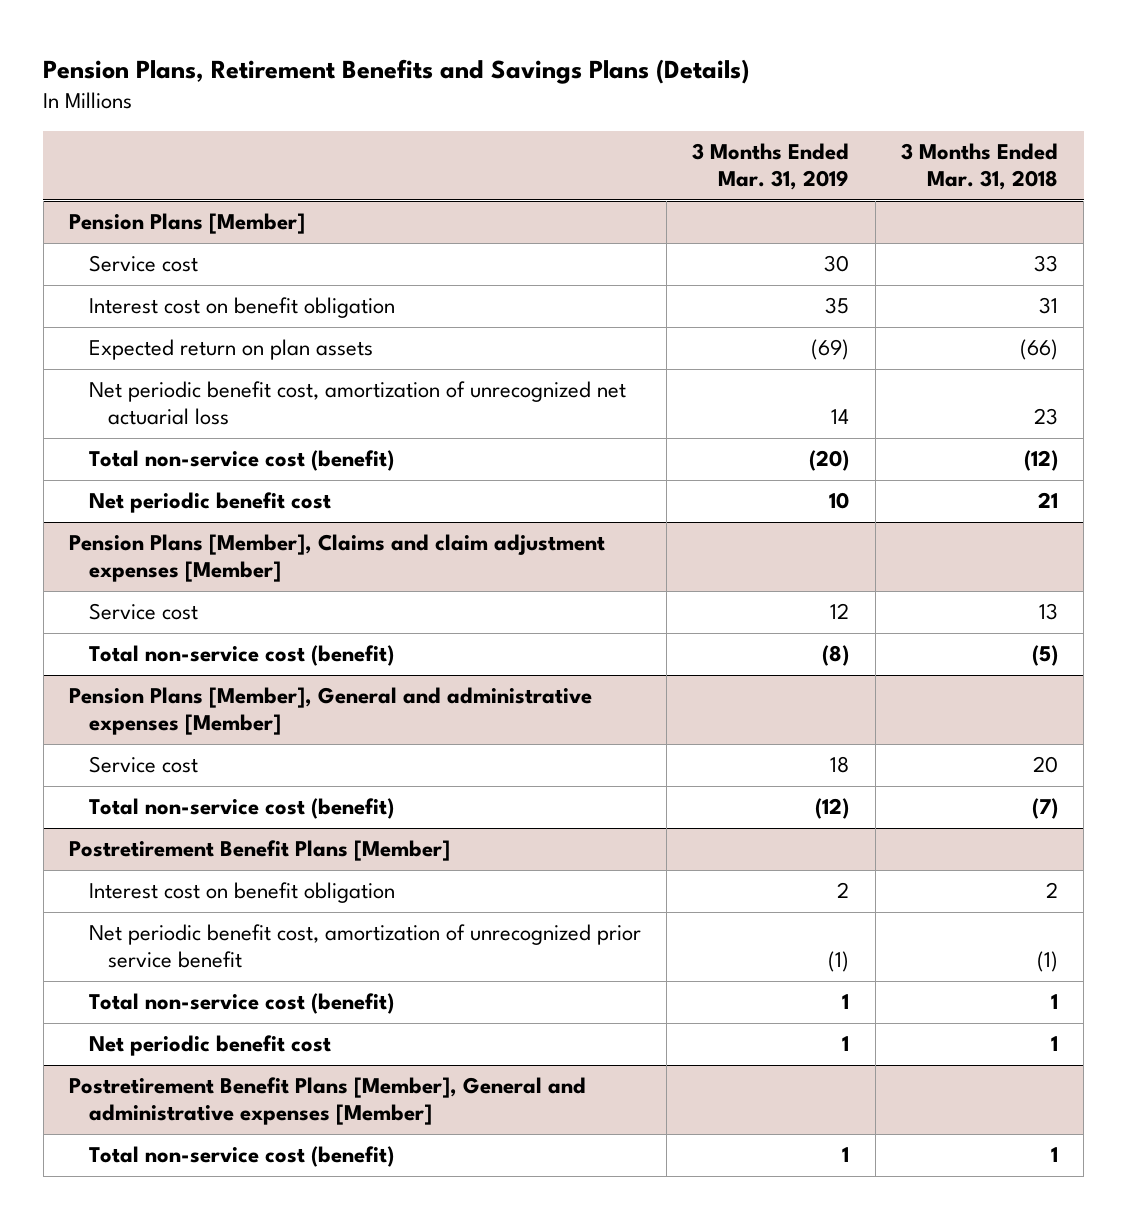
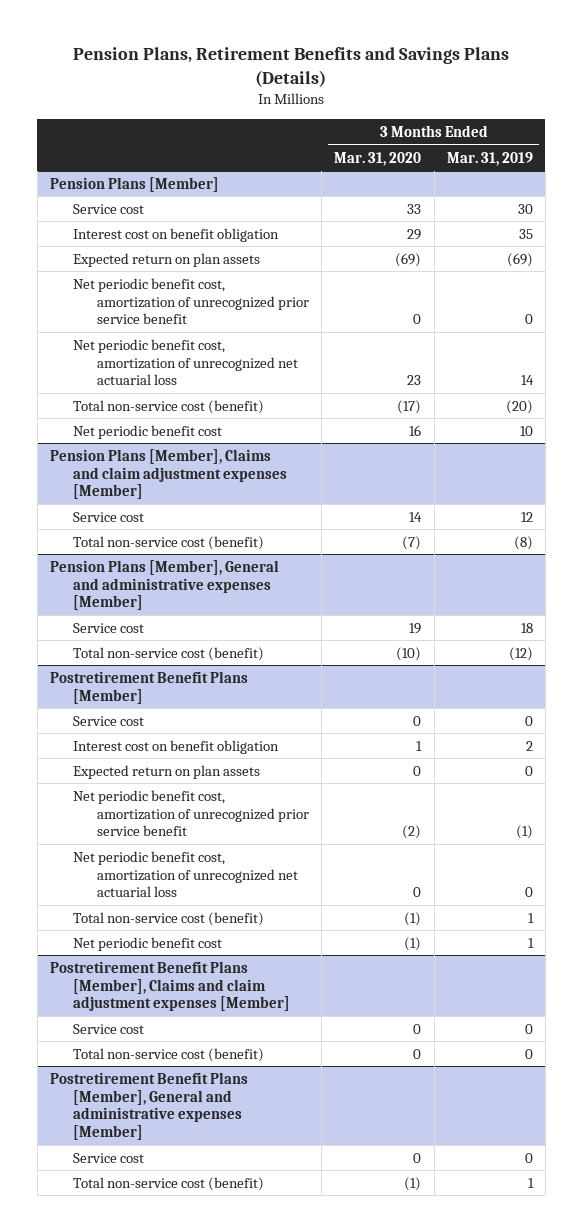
- | 3 Months Ended Mar. 31, 2019 | 3 Months Ended Mar. 31, 2018
+ | 3 Months Ended Mar. 31, 2020 | 3 Months Ended Mar. 31, 2019
@ Pension Plans [Member]
+ Net periodic benefit cost, amortization of unrecognized prior service benefit | 0 | 0
@ Postretirement Benefit Plans [Member]
+ Service cost | 0 | 0
+ Expected return on plan assets | 0 | 0
+ Net periodic benefit cost, amortization of unrecognized net actuarial loss | 0 | 0
+ Postretirement Benefit Plans [Member], Claims and claim adjustment expenses [Member]
+ Service cost | 0 | 0
+ Total non-service cost (benefit) | 0 | 0
@ Postretirement Benefit Plans [Member], General and administrative expenses [Member]
+ Service cost | 0 | 0

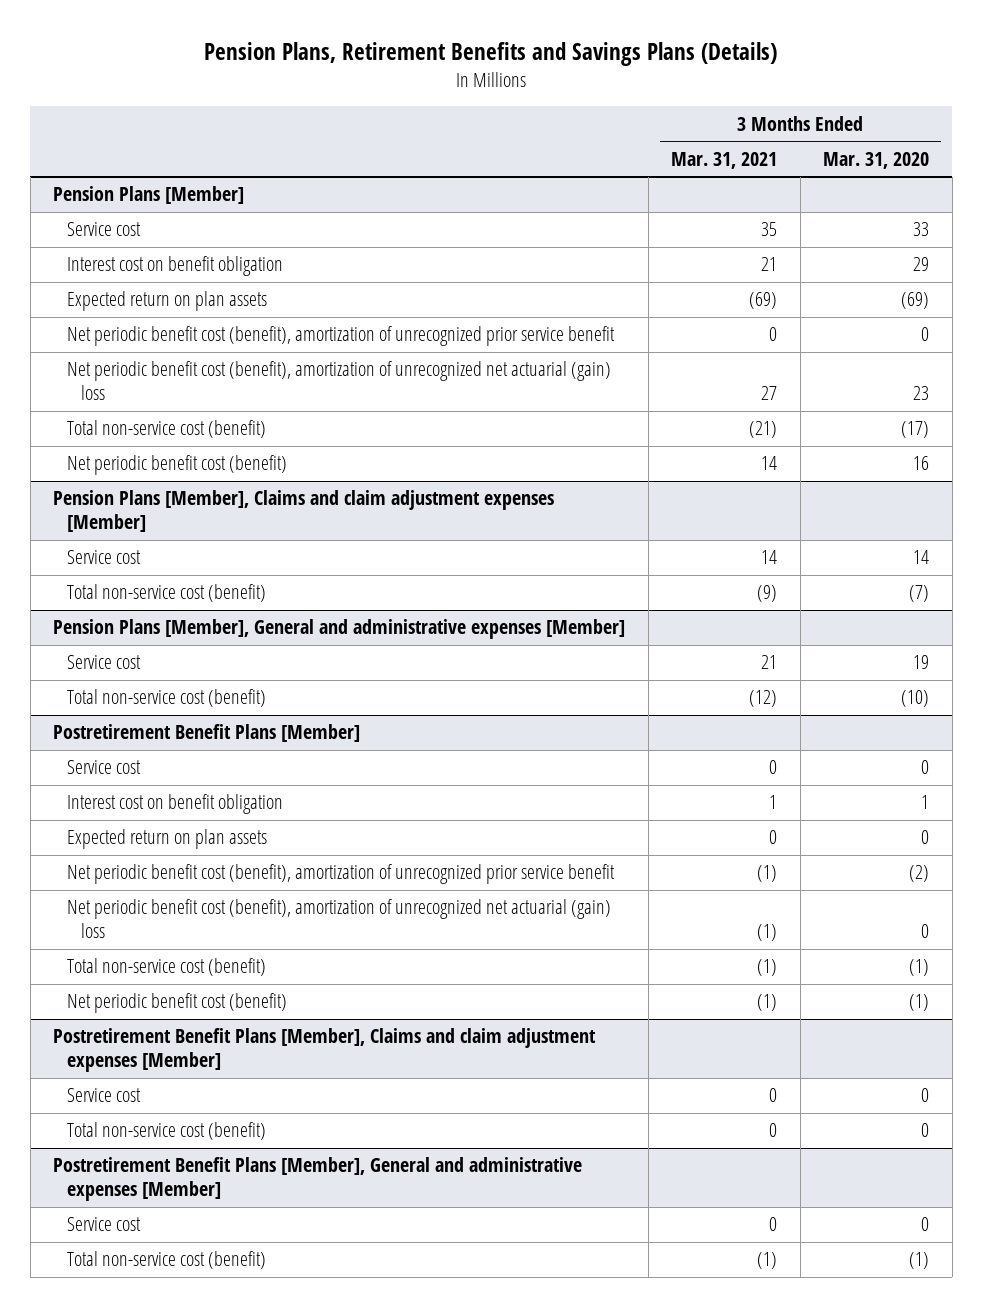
- | 3 Months Ended Mar. 31, 2020 | 3 Months Ended Mar. 31, 2019
+ | 3 Months Ended Mar. 31, 2021 | 3 Months Ended Mar. 31, 2020
@ Pension Plans [Member]
- Net periodic benefit cost, amortization of unrecognized prior service benefit | 0 | 0
- Net periodic benefit cost, amortization of unrecognized net actuarial loss | 23 | 14
+ Net periodic benefit cost (benefit), amortization of unrecognized prior service benefit | 0 | 0
+ Net periodic benefit cost (benefit), amortization of unrecognized net actuarial (gain) loss | 27 | 23
- Net periodic benefit cost | 16 | 10
+ Net periodic benefit cost (benefit) | 14 | 16
@ Postretirement Benefit Plans [Member]
- Net periodic benefit cost, amortization of unrecognized prior service benefit | (2) | (1)
- Net periodic benefit cost, amortization of unrecognized net actuarial loss | 0 | 0
+ Net periodic benefit cost (benefit), amortization of unrecognized prior service benefit | (1) | (2)
+ Net periodic benefit cost (benefit), amortization of unrecognized net actuarial (gain) loss | (1) | 0
- Net periodic benefit cost | (1) | 1
+ Net periodic benefit cost (benefit) | (1) | (1)

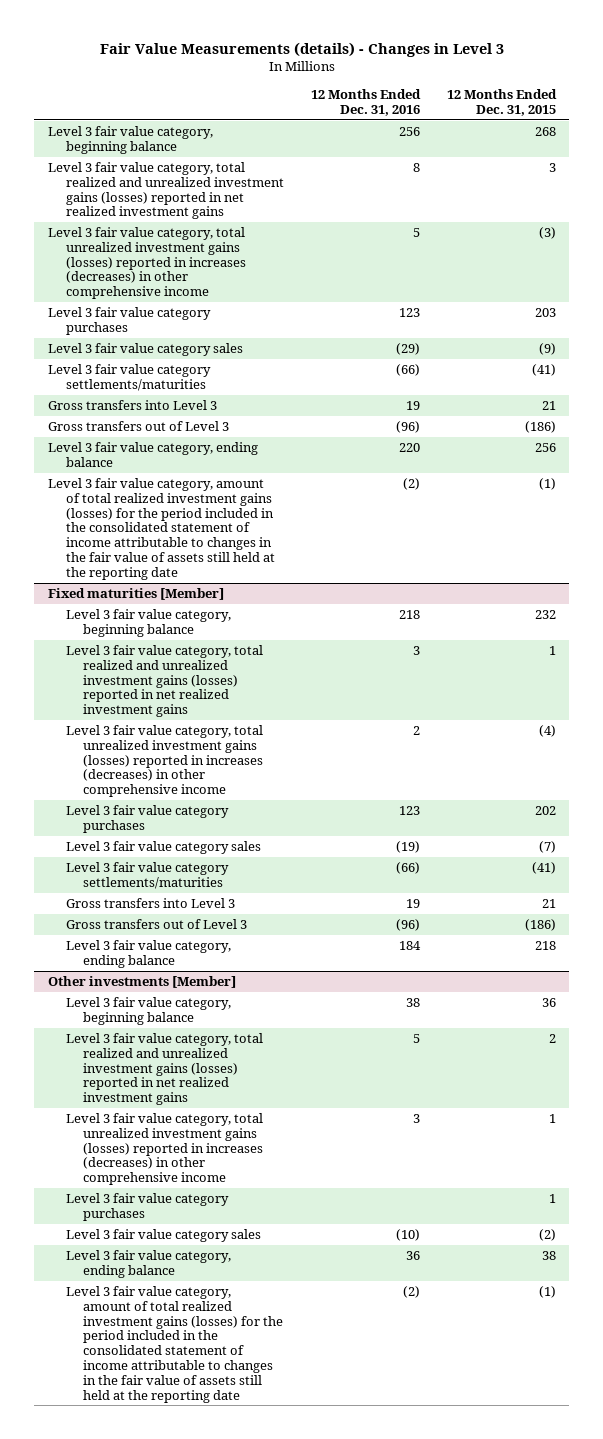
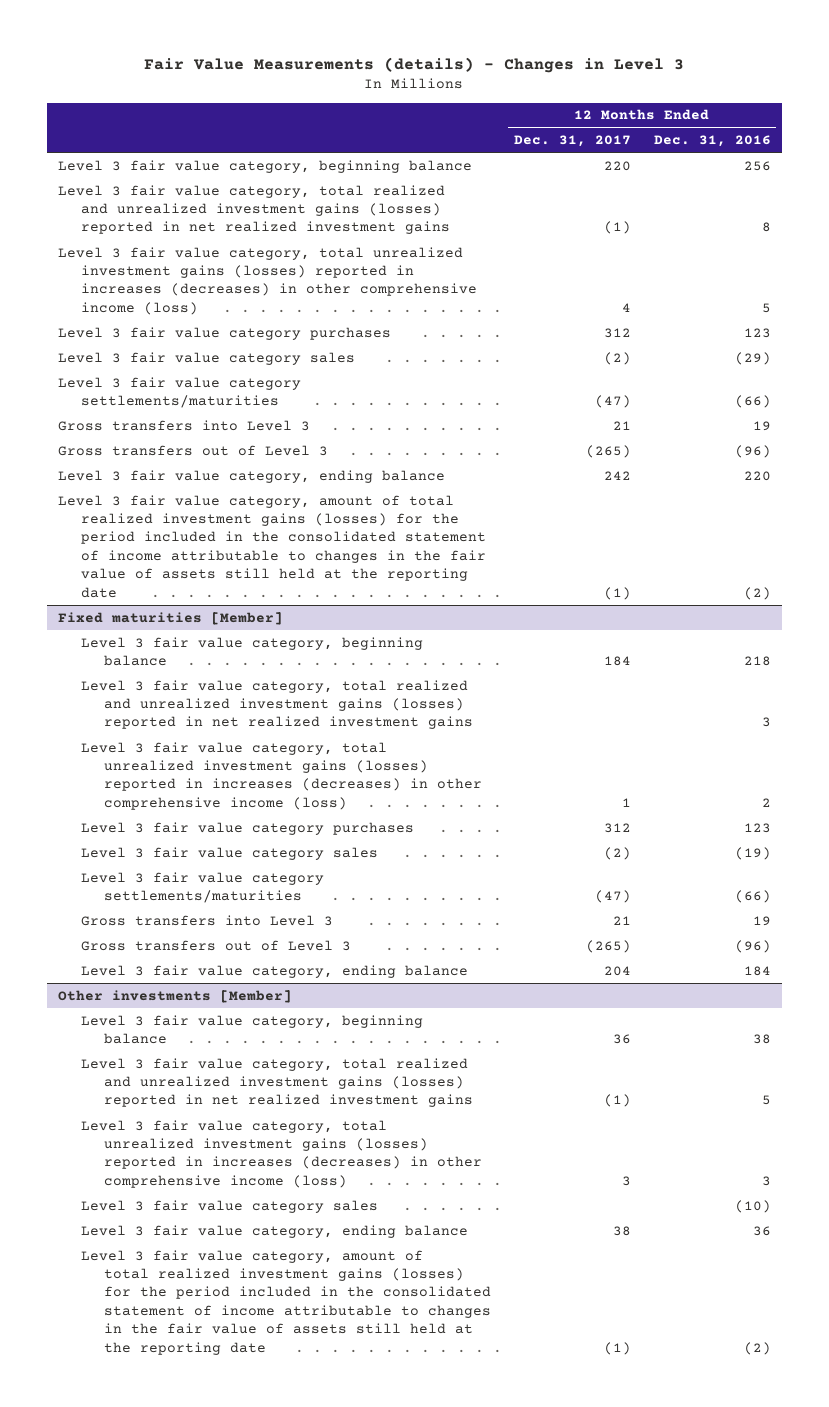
- | 12 Months Ended Dec. 31, 2016 | 12 Months Ended Dec. 31, 2015
+ | 12 Months Ended Dec. 31, 2017 | 12 Months Ended Dec. 31, 2016
- Level 3 fair value category, total unrealized investment gains (losses) reported in increases (decreases) in other comprehensive income | 5 | (3)
+ Level 3 fair value category, total unrealized investment gains (losses) reported in increases (decreases) in other comprehensive income (loss) | 4 | 5
@ Fixed maturities [Member]
- Level 3 fair value category, total unrealized investment gains (losses) reported in increases (decreases) in other comprehensive income | 2 | (4)
+ Level 3 fair value category, total unrealized investment gains (losses) reported in increases (decreases) in other comprehensive income (loss) | 1 | 2
@ Other investments [Member]
- Level 3 fair value category, total unrealized investment gains (losses) reported in increases (decreases) in other comprehensive income | 3 | 1
- Level 3 fair value category purchases | | 1
+ Level 3 fair value category, total unrealized investment gains (losses) reported in increases (decreases) in other comprehensive income (loss) | 3 | 3

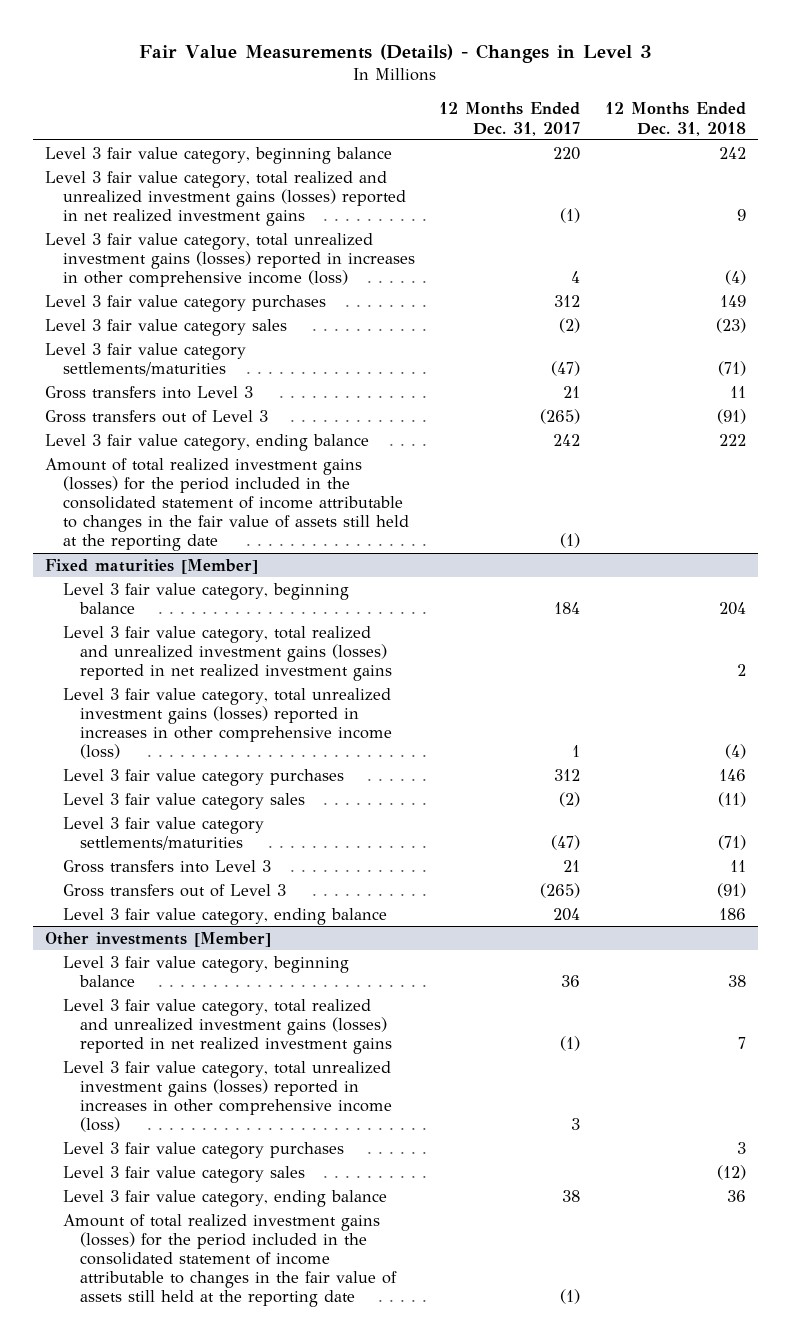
- Fair Value Measurements (details) - Changes in Level 3
+ Fair Value Measurements (Details) - Changes in Level 3
- | 12 Months Ended Dec. 31, 2017 | 12 Months Ended Dec. 31, 2016
+ | 12 Months Ended Dec. 31, 2017 | 12 Months Ended Dec. 31, 2018
- Level 3 fair value category, total unrealized investment gains (losses) reported in increases (decreases) in other comprehensive income (loss) | 4 | 5
+ Level 3 fair value category, total unrealized investment gains (losses) reported in increases in other comprehensive income (loss) | 4 | (4)
- Level 3 fair value category, amount of total realized investment gains (losses) for the period included in the consolidated statement of income attributable to changes in the fair value of assets still held at the reporting date | (1) | (2)
+ Amount of total realized investment gains (losses) for the period included in the consolidated statement of income attributable to changes in the fair value of assets still held at the reporting date | (1) |
@ Fixed maturities [Member]
- Level 3 fair value category, total unrealized investment gains (losses) reported in increases (decreases) in other comprehensive income (loss) | 1 | 2
+ Level 3 fair value category, total unrealized investment gains (losses) reported in increases in other comprehensive income (loss) | 1 | (4)
@ Other investments [Member]
- Level 3 fair value category, total unrealized investment gains (losses) reported in increases (decreases) in other comprehensive income (loss) | 3 | 3
+ Level 3 fair value category, total unrealized investment gains (losses) reported in increases in other comprehensive income (loss) | 3 |
+ Level 3 fair value category purchases | | 3
- Level 3 fair value category, amount of total realized investment gains (losses) for the period included in the consolidated statement of income attributable to changes in the fair value of assets still held at the reporting date | (1) | (2)
+ Amount of total realized investment gains (losses) for the period included in the consolidated statement of income attributable to changes in the fair value of assets still held at the reporting date | (1) |

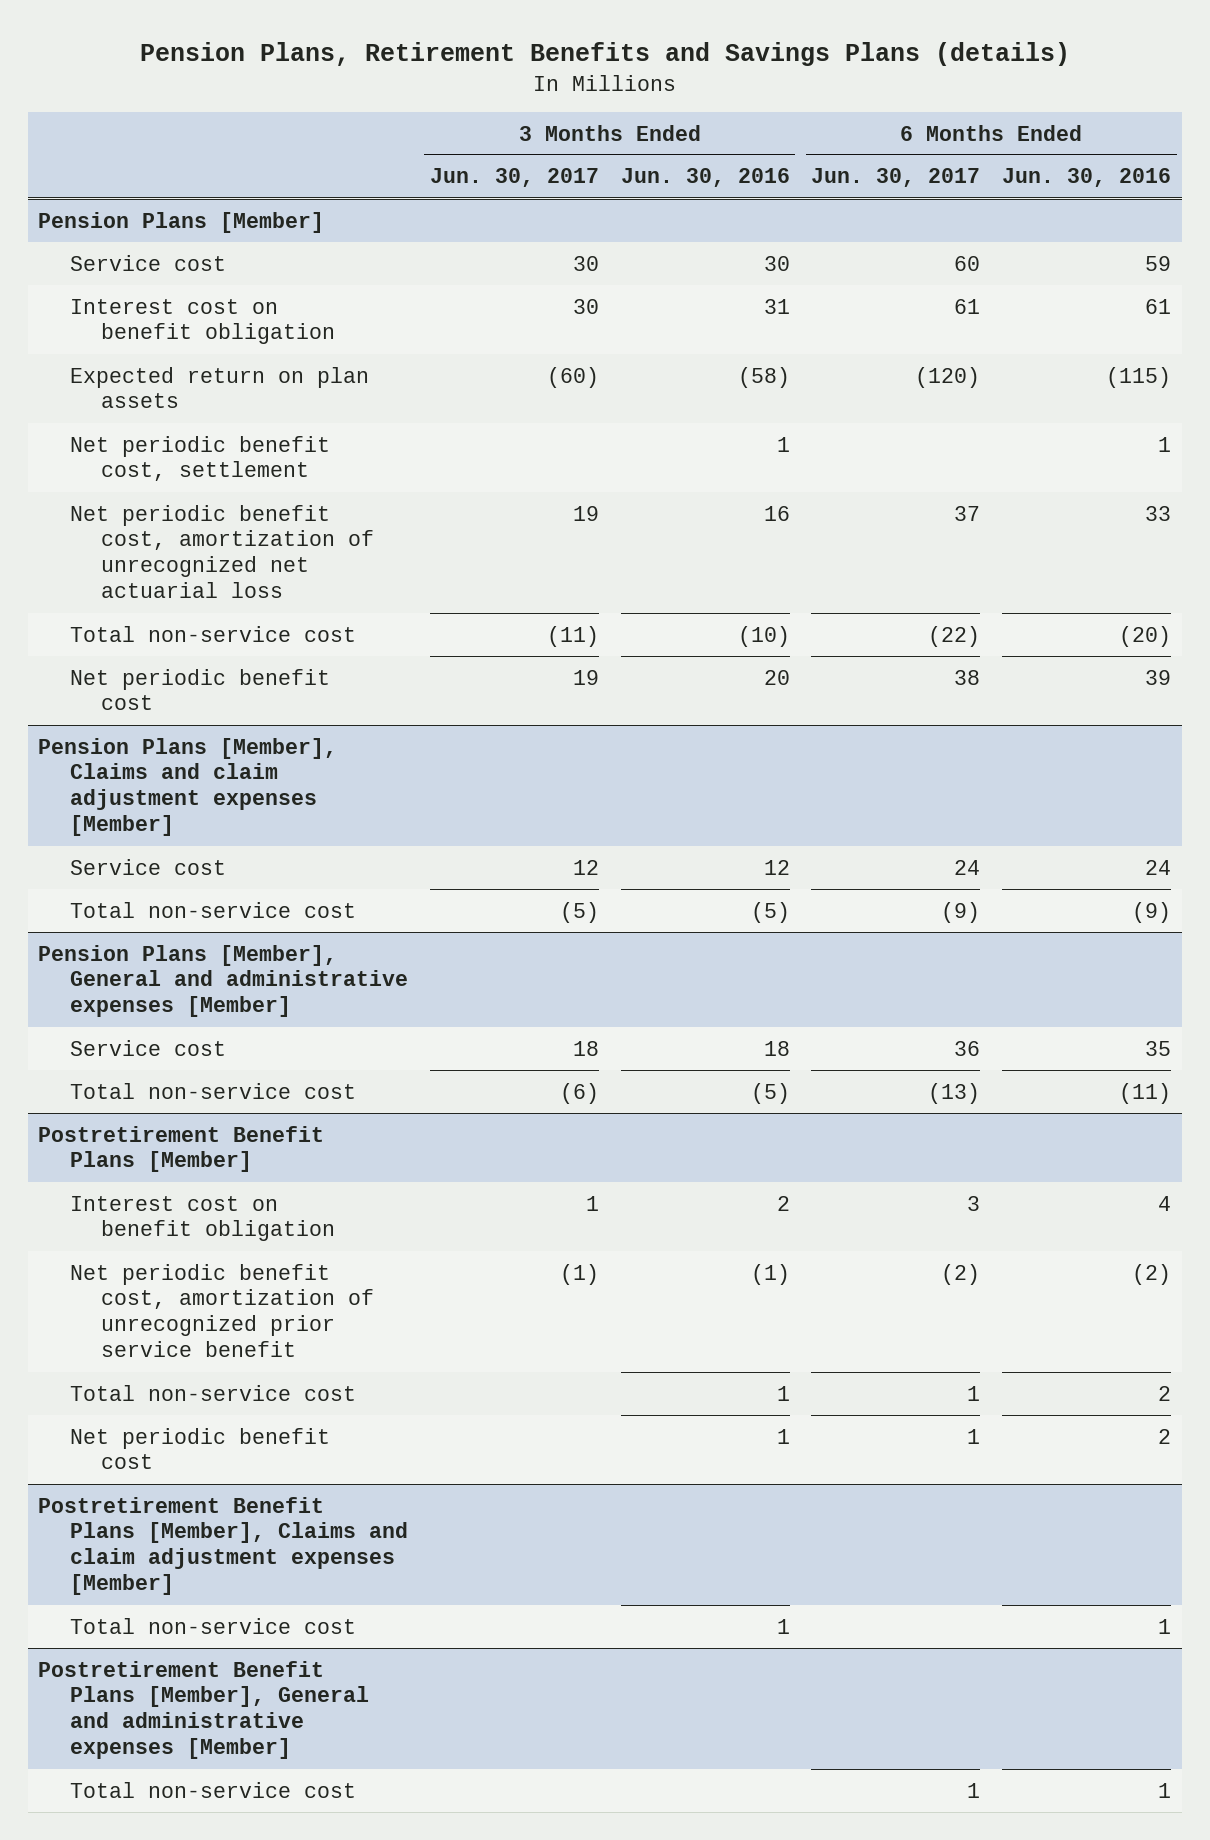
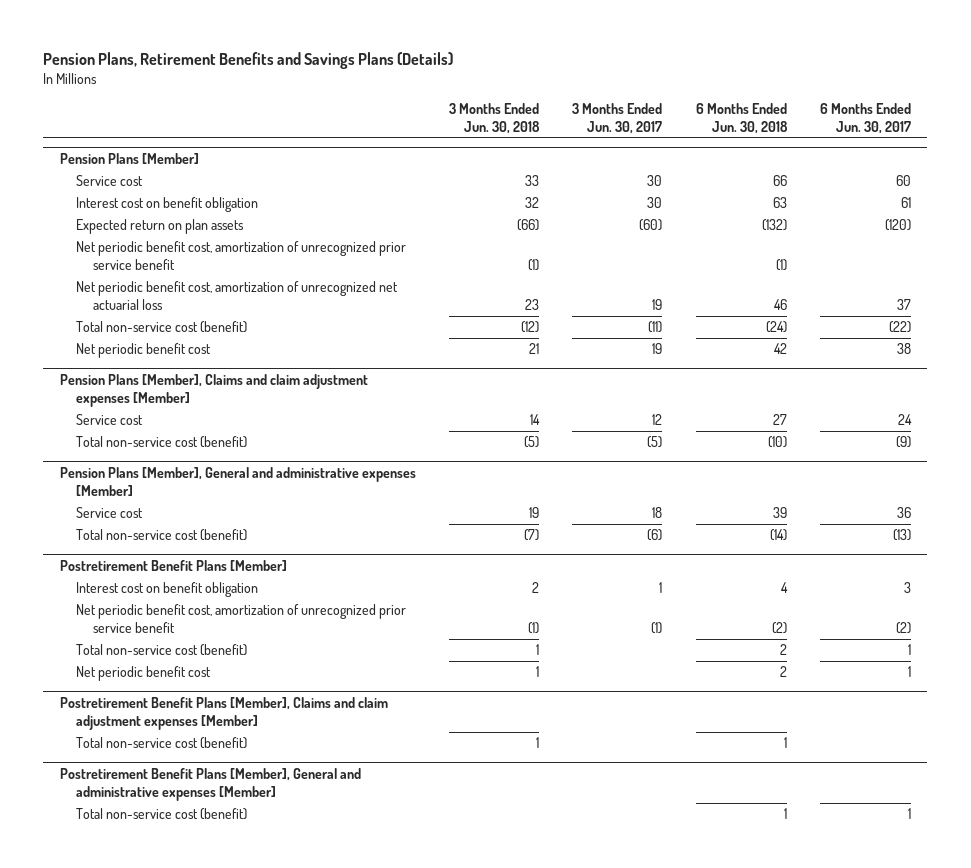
- Pension Plans, Retirement Benefits and Savings Plans (details)
+ Pension Plans, Retirement Benefits and Savings Plans (Details)
- | 3 Months Ended Jun. 30, 2017 | 3 Months Ended Jun. 30, 2016 | 6 Months Ended Jun. 30, 2017 | 6 Months Ended Jun. 30, 2016
+ | 3 Months Ended Jun. 30, 2018 | 3 Months Ended Jun. 30, 2017 | 6 Months Ended Jun. 30, 2018 | 6 Months Ended Jun. 30, 2017
@ Pension Plans [Member]
- Net periodic benefit cost, settlement | | 1 | | 1
+ Net periodic benefit cost, amortization of unrecognized prior service benefit | (1) | | (1) |
- Total non-service cost | (11) | (10) | (22) | (20)
+ Total non-service cost (benefit) | (12) | (11) | (24) | (22)
@ Pension Plans [Member], Claims and claim adjustment expenses [Member]
- Total non-service cost | (5) | (5) | (9) | (9)
+ Total non-service cost (benefit) | (5) | (5) | (10) | (9)
@ Pension Plans [Member], General and administrative expenses [Member]
- Total non-service cost | (6) | (5) | (13) | (11)
+ Total non-service cost (benefit) | (7) | (6) | (14) | (13)
@ Postretirement Benefit Plans [Member]
- Total non-service cost | | 1 | 1 | 2
+ Total non-service cost (benefit) | 1 | | 2 | 1
@ Postretirement Benefit Plans [Member], Claims and claim adjustment expenses [Member]
- Total non-service cost | | 1 | | 1
+ Total non-service cost (benefit) | 1 | | 1 |
@ Postretirement Benefit Plans [Member], General and administrative expenses [Member]
- Total non-service cost | | | 1 | 1
+ Total non-service cost (benefit) | | | 1 | 1

